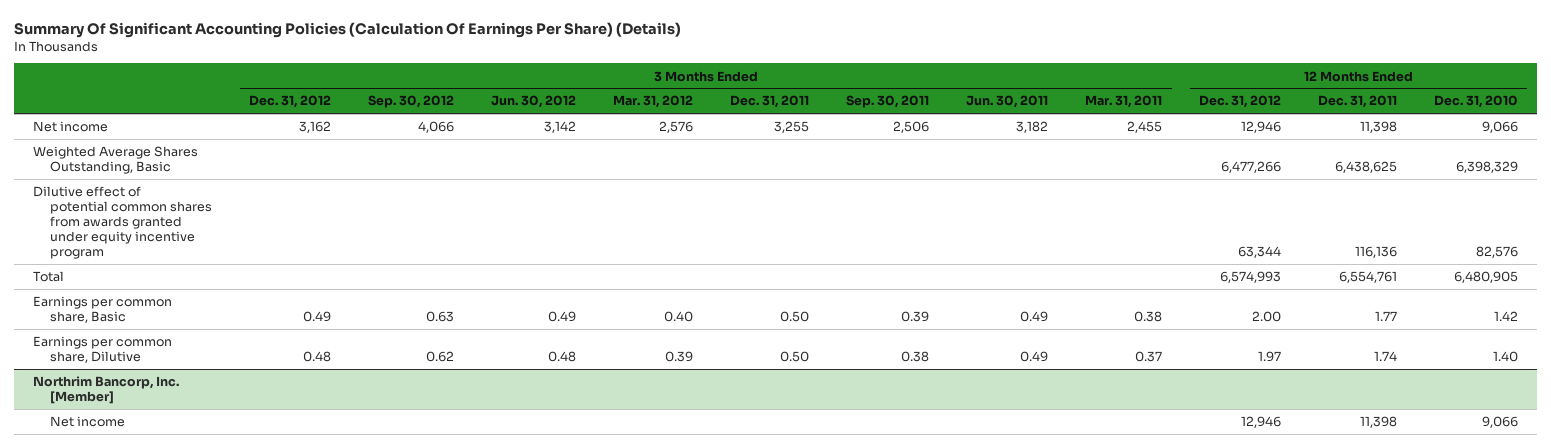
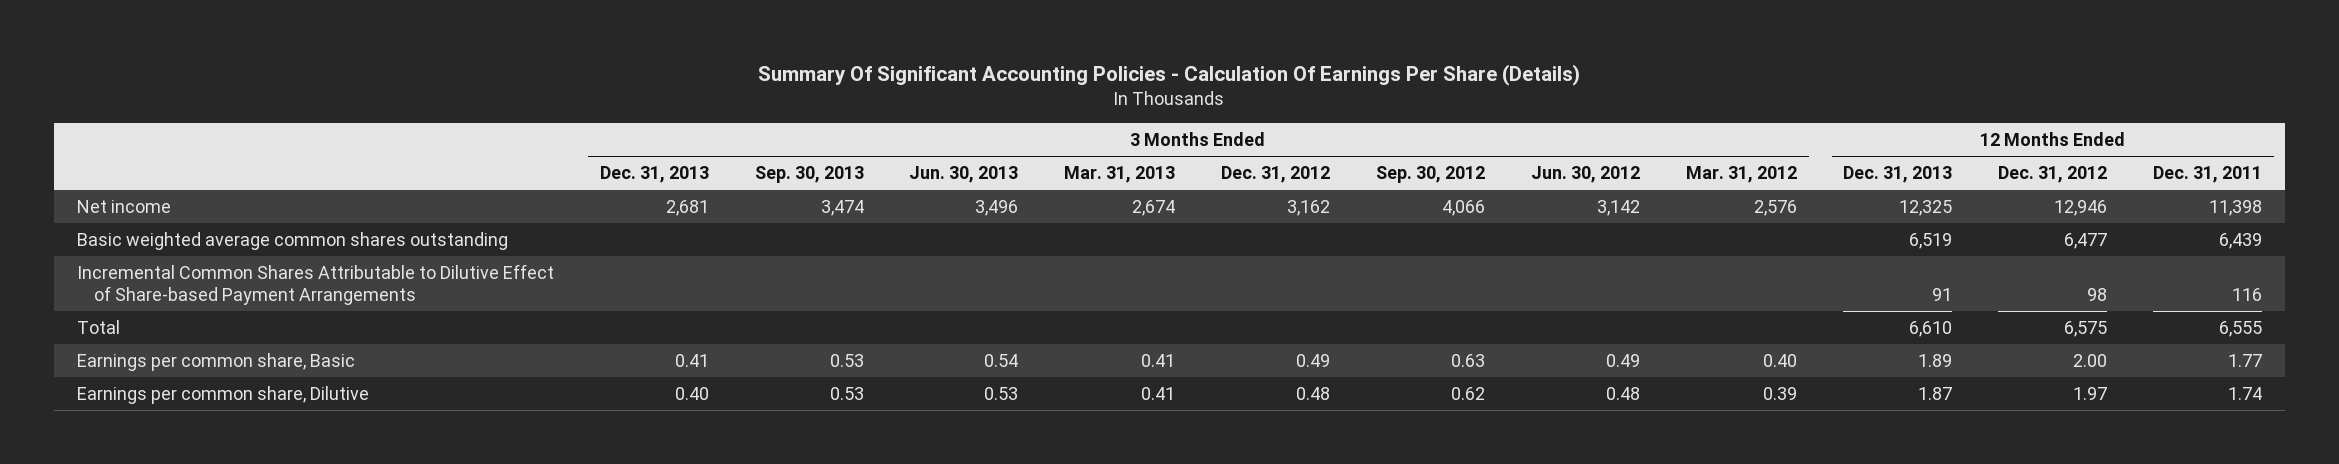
- Summary Of Significant Accounting Policies (Calculation Of Earnings Per Share) (Details)
+ Summary Of Significant Accounting Policies - Calculation Of Earnings Per Share (Details)
- | 3 Months Ended Dec. 31, 2012 | 3 Months Ended Sep. 30, 2012 | 3 Months Ended Jun. 30, 2012 | 3 Months Ended Mar. 31, 2012 | 3 Months Ended Dec. 31, 2011 | 3 Months Ended Sep. 30, 2011 | 3 Months Ended Jun. 30, 2011 | 3 Months Ended Mar. 31, 2011 | 12 Months Ended Dec. 31, 2012 | 12 Months Ended Dec. 31, 2011 | 12 Months Ended Dec. 31, 2010
+ | 3 Months Ended Dec. 31, 2013 | 3 Months Ended Sep. 30, 2013 | 3 Months Ended Jun. 30, 2013 | 3 Months Ended Mar. 31, 2013 | 3 Months Ended Dec. 31, 2012 | 3 Months Ended Sep. 30, 2012 | 3 Months Ended Jun. 30, 2012 | 3 Months Ended Mar. 31, 2012 | 12 Months Ended Dec. 31, 2013 | 12 Months Ended Dec. 31, 2012 | 12 Months Ended Dec. 31, 2011
- Weighted Average Shares Outstanding, Basic | | | | | | | | | 6,477,266 | 6,438,625 | 6,398,329
- Dilutive effect of potential common shares from awards granted under equity incentive program | | | | | | | | | 63,344 | 116,136 | 82,576
- Total | | | | | | | | | 6,574,993 | 6,554,761 | 6,480,905
+ Basic weighted average common shares outstanding | | | | | | | | | 6,519 | 6,477 | 6,439
+ Incremental Common Shares Attributable to Dilutive Effect of Share-based Payment Arrangements | | | | | | | | | 91 | 98 | 116
+ Total | | | | | | | | | 6,610 | 6,575 | 6,555
- Northrim Bancorp, Inc. [Member]
- Net income | | | | | | | | | 12,946 | 11,398 | 9,066

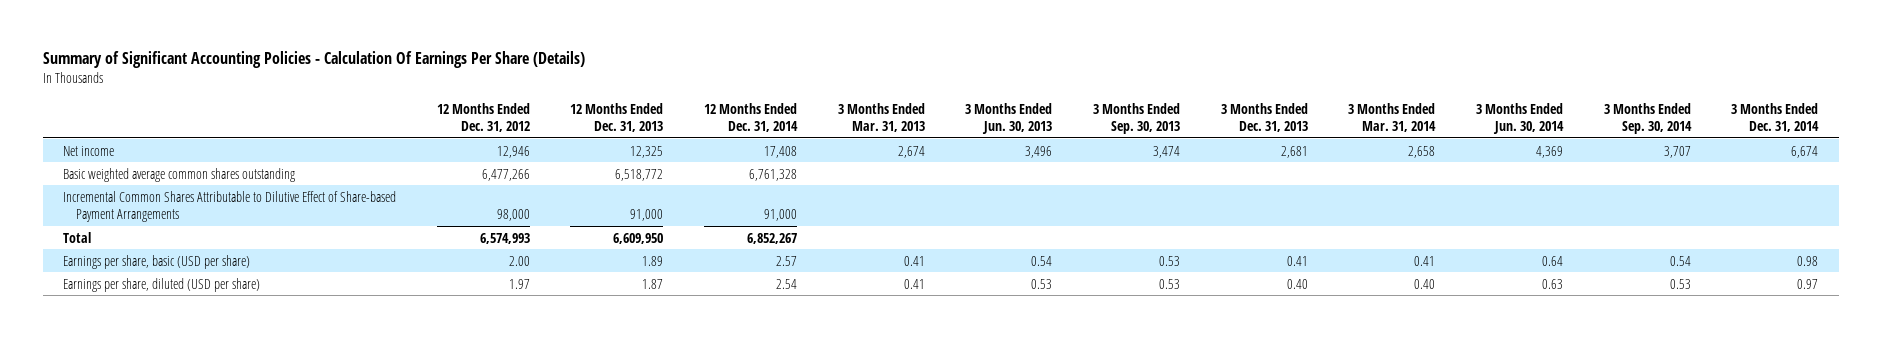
- Summary Of Significant Accounting Policies - Calculation Of Earnings Per Share (Details)
+ Summary of Significant Accounting Policies - Calculation Of Earnings Per Share (Details)
- | 3 Months Ended Dec. 31, 2013 | 3 Months Ended Sep. 30, 2013 | 3 Months Ended Jun. 30, 2013 | 3 Months Ended Mar. 31, 2013 | 3 Months Ended Dec. 31, 2012 | 3 Months Ended Sep. 30, 2012 | 3 Months Ended Jun. 30, 2012 | 3 Months Ended Mar. 31, 2012 | 12 Months Ended Dec. 31, 2013 | 12 Months Ended Dec. 31, 2012 | 12 Months Ended Dec. 31, 2011
+ | 12 Months Ended Dec. 31, 2012 | 12 Months Ended Dec. 31, 2013 | 12 Months Ended Dec. 31, 2014 | 3 Months Ended Mar. 31, 2013 | 3 Months Ended Jun. 30, 2013 | 3 Months Ended Sep. 30, 2013 | 3 Months Ended Dec. 31, 2013 | 3 Months Ended Mar. 31, 2014 | 3 Months Ended Jun. 30, 2014 | 3 Months Ended Sep. 30, 2014 | 3 Months Ended Dec. 31, 2014
- Basic weighted average common shares outstanding | | | | | | | | | 6,519 | 6,477 | 6,439
- Incremental Common Shares Attributable to Dilutive Effect of Share-based Payment Arrangements | | | | | | | | | 91 | 98 | 116
- Total | | | | | | | | | 6,610 | 6,575 | 6,555
- Earnings per common share, Basic | 0.41 | 0.53 | 0.54 | 0.41 | 0.49 | 0.63 | 0.49 | 0.40 | 1.89 | 2.00 | 1.77
- Earnings per common share, Dilutive | 0.40 | 0.53 | 0.53 | 0.41 | 0.48 | 0.62 | 0.48 | 0.39 | 1.87 | 1.97 | 1.74
+ Basic weighted average common shares outstanding | 6,477,266 | 6,518,772 | 6,761,328 | | | | | | | |
+ Incremental Common Shares Attributable to Dilutive Effect of Share-based Payment Arrangements | 98,000 | 91,000 | 91,000 | | | | | | | |
+ Total | 6,574,993 | 6,609,950 | 6,852,267 | | | | | | | |
+ Earnings per share, basic (USD per share) | 2.00 | 1.89 | 2.57 | 0.41 | 0.54 | 0.53 | 0.41 | 0.41 | 0.64 | 0.54 | 0.98
+ Earnings per share, diluted (USD per share) | 1.97 | 1.87 | 2.54 | 0.41 | 0.53 | 0.53 | 0.40 | 0.40 | 0.63 | 0.53 | 0.97

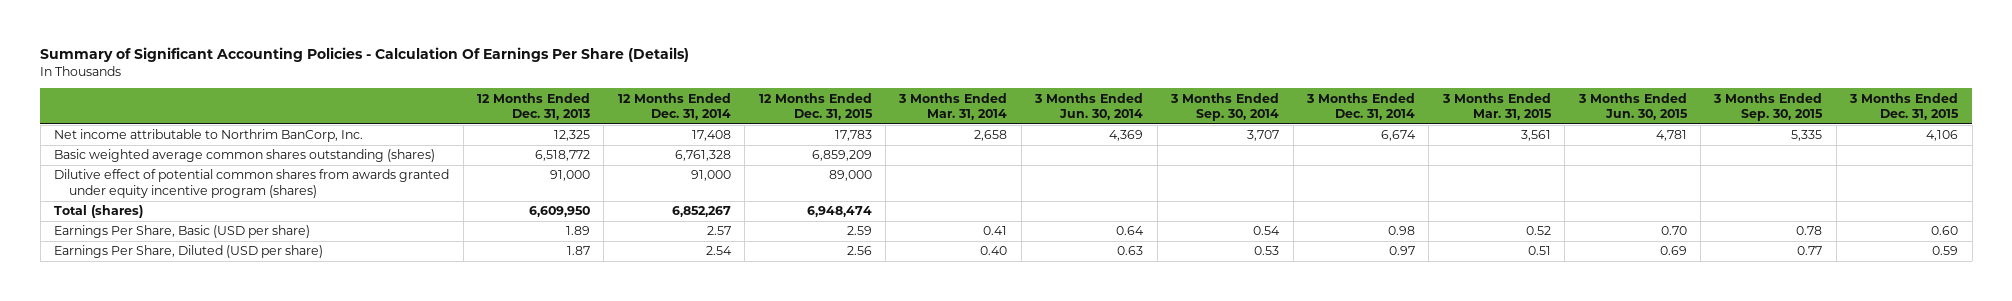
- | 12 Months Ended Dec. 31, 2012 | 12 Months Ended Dec. 31, 2013 | 12 Months Ended Dec. 31, 2014 | 3 Months Ended Mar. 31, 2013 | 3 Months Ended Jun. 30, 2013 | 3 Months Ended Sep. 30, 2013 | 3 Months Ended Dec. 31, 2013 | 3 Months Ended Mar. 31, 2014 | 3 Months Ended Jun. 30, 2014 | 3 Months Ended Sep. 30, 2014 | 3 Months Ended Dec. 31, 2014
+ | 12 Months Ended Dec. 31, 2013 | 12 Months Ended Dec. 31, 2014 | 12 Months Ended Dec. 31, 2015 | 3 Months Ended Mar. 31, 2014 | 3 Months Ended Jun. 30, 2014 | 3 Months Ended Sep. 30, 2014 | 3 Months Ended Dec. 31, 2014 | 3 Months Ended Mar. 31, 2015 | 3 Months Ended Jun. 30, 2015 | 3 Months Ended Sep. 30, 2015 | 3 Months Ended Dec. 31, 2015
- Net income | 12,946 | 12,325 | 17,408 | 2,674 | 3,496 | 3,474 | 2,681 | 2,658 | 4,369 | 3,707 | 6,674
- Basic weighted average common shares outstanding | 6,477,266 | 6,518,772 | 6,761,328 | | | | | | | |
- Incremental Common Shares Attributable to Dilutive Effect of Share-based Payment Arrangements | 98,000 | 91,000 | 91,000 | | | | | | | |
- Total | 6,574,993 | 6,609,950 | 6,852,267 | | | | | | | |
- Earnings per share, basic (USD per share) | 2.00 | 1.89 | 2.57 | 0.41 | 0.54 | 0.53 | 0.41 | 0.41 | 0.64 | 0.54 | 0.98
- Earnings per share, diluted (USD per share) | 1.97 | 1.87 | 2.54 | 0.41 | 0.53 | 0.53 | 0.40 | 0.40 | 0.63 | 0.53 | 0.97
+ Net income attributable to Northrim BanCorp, Inc. | 12,325 | 17,408 | 17,783 | 2,658 | 4,369 | 3,707 | 6,674 | 3,561 | 4,781 | 5,335 | 4,106
+ Basic weighted average common shares outstanding (shares) | 6,518,772 | 6,761,328 | 6,859,209 | | | | | | | |
+ Dilutive effect of potential common shares from awards granted under equity incentive program (shares) | 91,000 | 91,000 | 89,000 | | | | | | | |
+ Total (shares) | 6,609,950 | 6,852,267 | 6,948,474 | | | | | | | |
+ Earnings Per Share, Basic (USD per share) | 1.89 | 2.57 | 2.59 | 0.41 | 0.64 | 0.54 | 0.98 | 0.52 | 0.70 | 0.78 | 0.60
+ Earnings Per Share, Diluted (USD per share) | 1.87 | 2.54 | 2.56 | 0.40 | 0.63 | 0.53 | 0.97 | 0.51 | 0.69 | 0.77 | 0.59

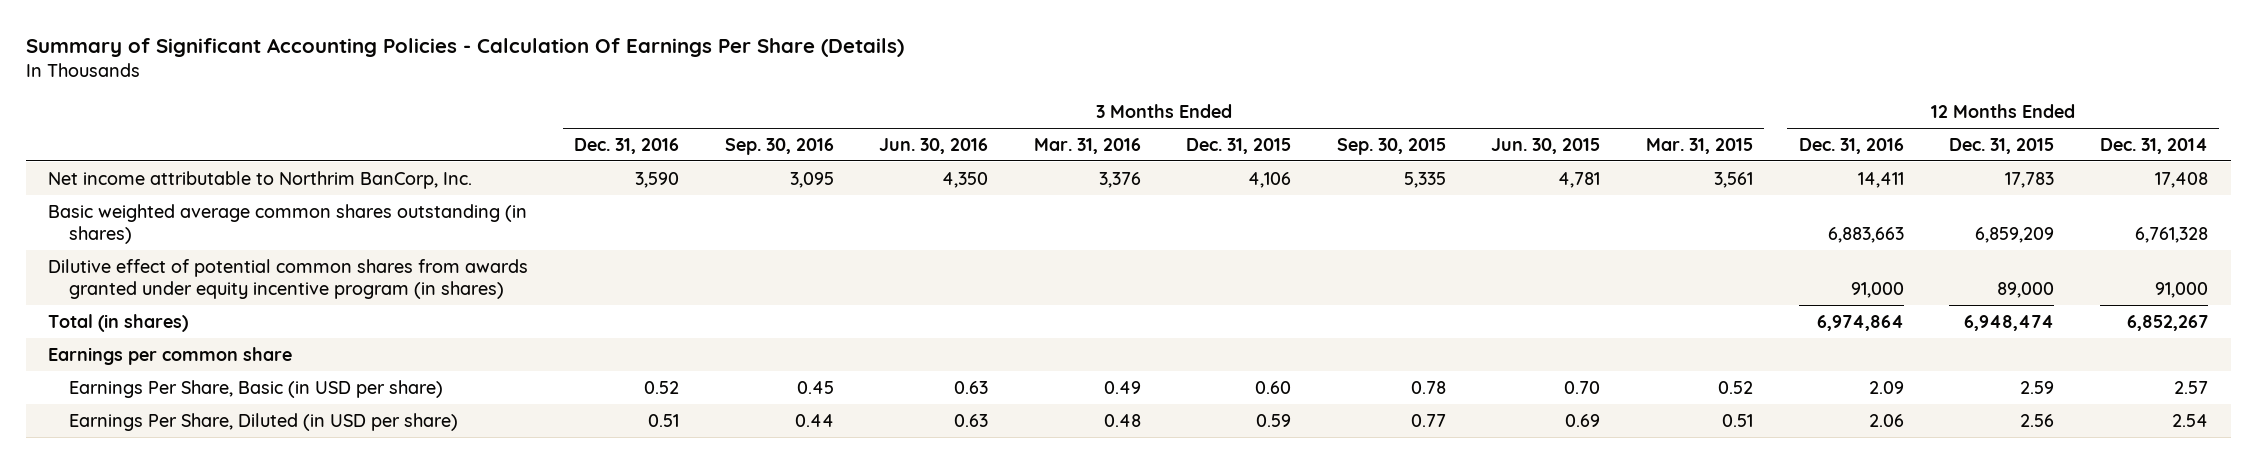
- | 12 Months Ended Dec. 31, 2013 | 12 Months Ended Dec. 31, 2014 | 12 Months Ended Dec. 31, 2015 | 3 Months Ended Mar. 31, 2014 | 3 Months Ended Jun. 30, 2014 | 3 Months Ended Sep. 30, 2014 | 3 Months Ended Dec. 31, 2014 | 3 Months Ended Mar. 31, 2015 | 3 Months Ended Jun. 30, 2015 | 3 Months Ended Sep. 30, 2015 | 3 Months Ended Dec. 31, 2015
+ | 3 Months Ended Dec. 31, 2016 | 3 Months Ended Sep. 30, 2016 | 3 Months Ended Jun. 30, 2016 | 3 Months Ended Mar. 31, 2016 | 3 Months Ended Dec. 31, 2015 | 3 Months Ended Sep. 30, 2015 | 3 Months Ended Jun. 30, 2015 | 3 Months Ended Mar. 31, 2015 | 12 Months Ended Dec. 31, 2016 | 12 Months Ended Dec. 31, 2015 | 12 Months Ended Dec. 31, 2014
- Basic weighted average common shares outstanding (shares) | 6,518,772 | 6,761,328 | 6,859,209 | | | | | | | |
- Dilutive effect of potential common shares from awards granted under equity incentive program (shares) | 91,000 | 91,000 | 89,000 | | | | | | | |
- Total (shares) | 6,609,950 | 6,852,267 | 6,948,474 | | | | | | | |
- Earnings Per Share, Basic (USD per share) | 1.89 | 2.57 | 2.59 | 0.41 | 0.64 | 0.54 | 0.98 | 0.52 | 0.70 | 0.78 | 0.60
- Earnings Per Share, Diluted (USD per share) | 1.87 | 2.54 | 2.56 | 0.40 | 0.63 | 0.53 | 0.97 | 0.51 | 0.69 | 0.77 | 0.59
+ Basic weighted average common shares outstanding (in shares) | | | | | | | | | 6,883,663 | 6,859,209 | 6,761,328
+ Dilutive effect of potential common shares from awards granted under equity incentive program (in shares) | | | | | | | | | 91,000 | 89,000 | 91,000
+ Total (in shares) | | | | | | | | | 6,974,864 | 6,948,474 | 6,852,267
+ Earnings per common share
+ Earnings Per Share, Basic (in USD per share) | 0.52 | 0.45 | 0.63 | 0.49 | 0.60 | 0.78 | 0.70 | 0.52 | 2.09 | 2.59 | 2.57
+ Earnings Per Share, Diluted (in USD per share) | 0.51 | 0.44 | 0.63 | 0.48 | 0.59 | 0.77 | 0.69 | 0.51 | 2.06 | 2.56 | 2.54

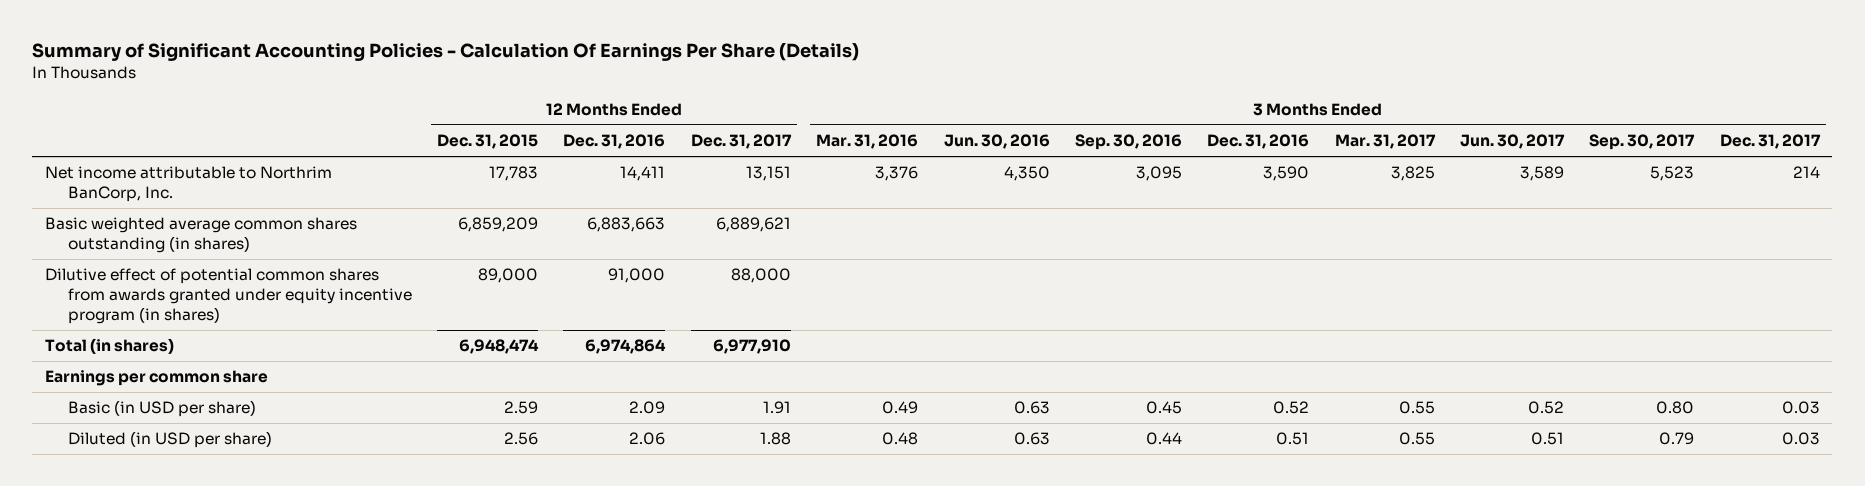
- | 3 Months Ended Dec. 31, 2016 | 3 Months Ended Sep. 30, 2016 | 3 Months Ended Jun. 30, 2016 | 3 Months Ended Mar. 31, 2016 | 3 Months Ended Dec. 31, 2015 | 3 Months Ended Sep. 30, 2015 | 3 Months Ended Jun. 30, 2015 | 3 Months Ended Mar. 31, 2015 | 12 Months Ended Dec. 31, 2016 | 12 Months Ended Dec. 31, 2015 | 12 Months Ended Dec. 31, 2014
+ | 12 Months Ended Dec. 31, 2015 | 12 Months Ended Dec. 31, 2016 | 12 Months Ended Dec. 31, 2017 | 3 Months Ended Mar. 31, 2016 | 3 Months Ended Jun. 30, 2016 | 3 Months Ended Sep. 30, 2016 | 3 Months Ended Dec. 31, 2016 | 3 Months Ended Mar. 31, 2017 | 3 Months Ended Jun. 30, 2017 | 3 Months Ended Sep. 30, 2017 | 3 Months Ended Dec. 31, 2017
- Earnings Per Share, Basic (in USD per share) | 0.52 | 0.45 | 0.63 | 0.49 | 0.60 | 0.78 | 0.70 | 0.52 | 2.09 | 2.59 | 2.57
- Earnings Per Share, Diluted (in USD per share) | 0.51 | 0.44 | 0.63 | 0.48 | 0.59 | 0.77 | 0.69 | 0.51 | 2.06 | 2.56 | 2.54
+ Basic (in USD per share) | 2.59 | 2.09 | 1.91 | 0.49 | 0.63 | 0.45 | 0.52 | 0.55 | 0.52 | 0.80 | 0.03
+ Diluted (in USD per share) | 2.56 | 2.06 | 1.88 | 0.48 | 0.63 | 0.44 | 0.51 | 0.55 | 0.51 | 0.79 | 0.03

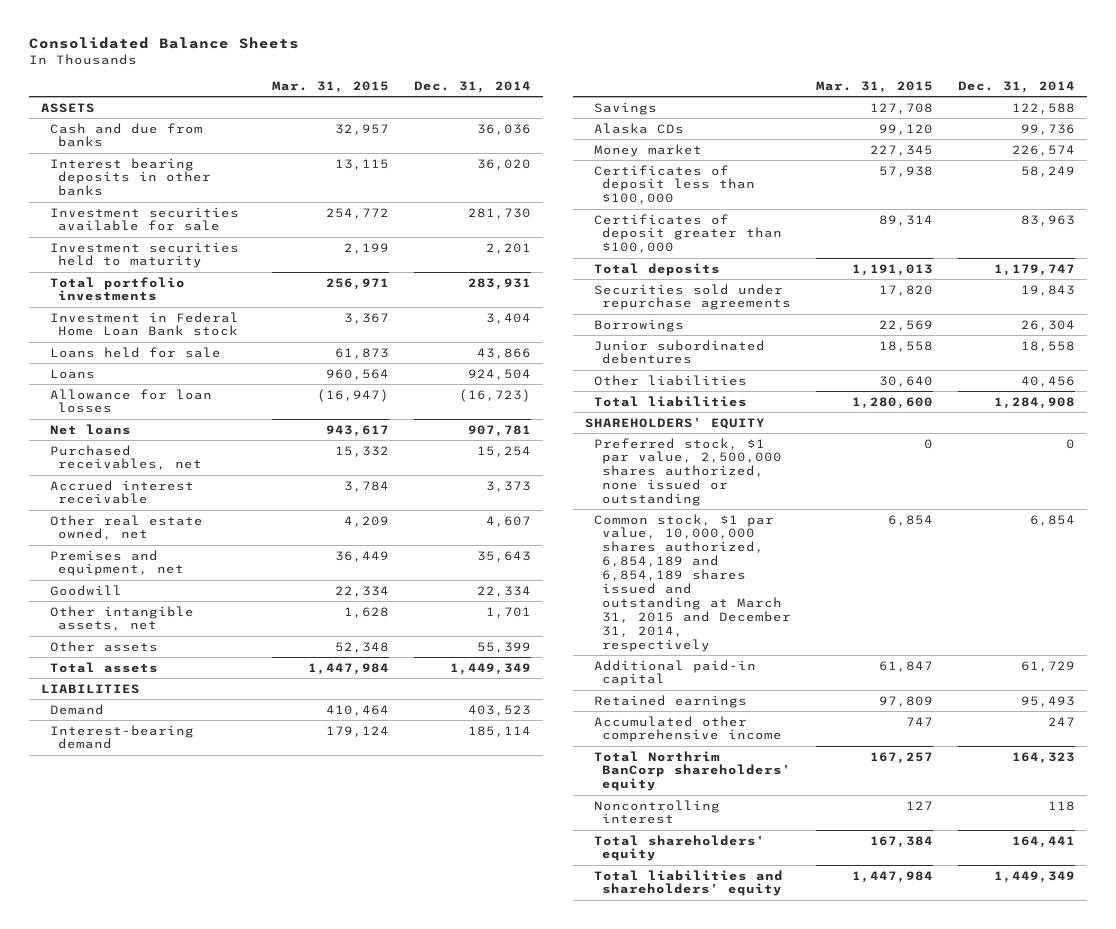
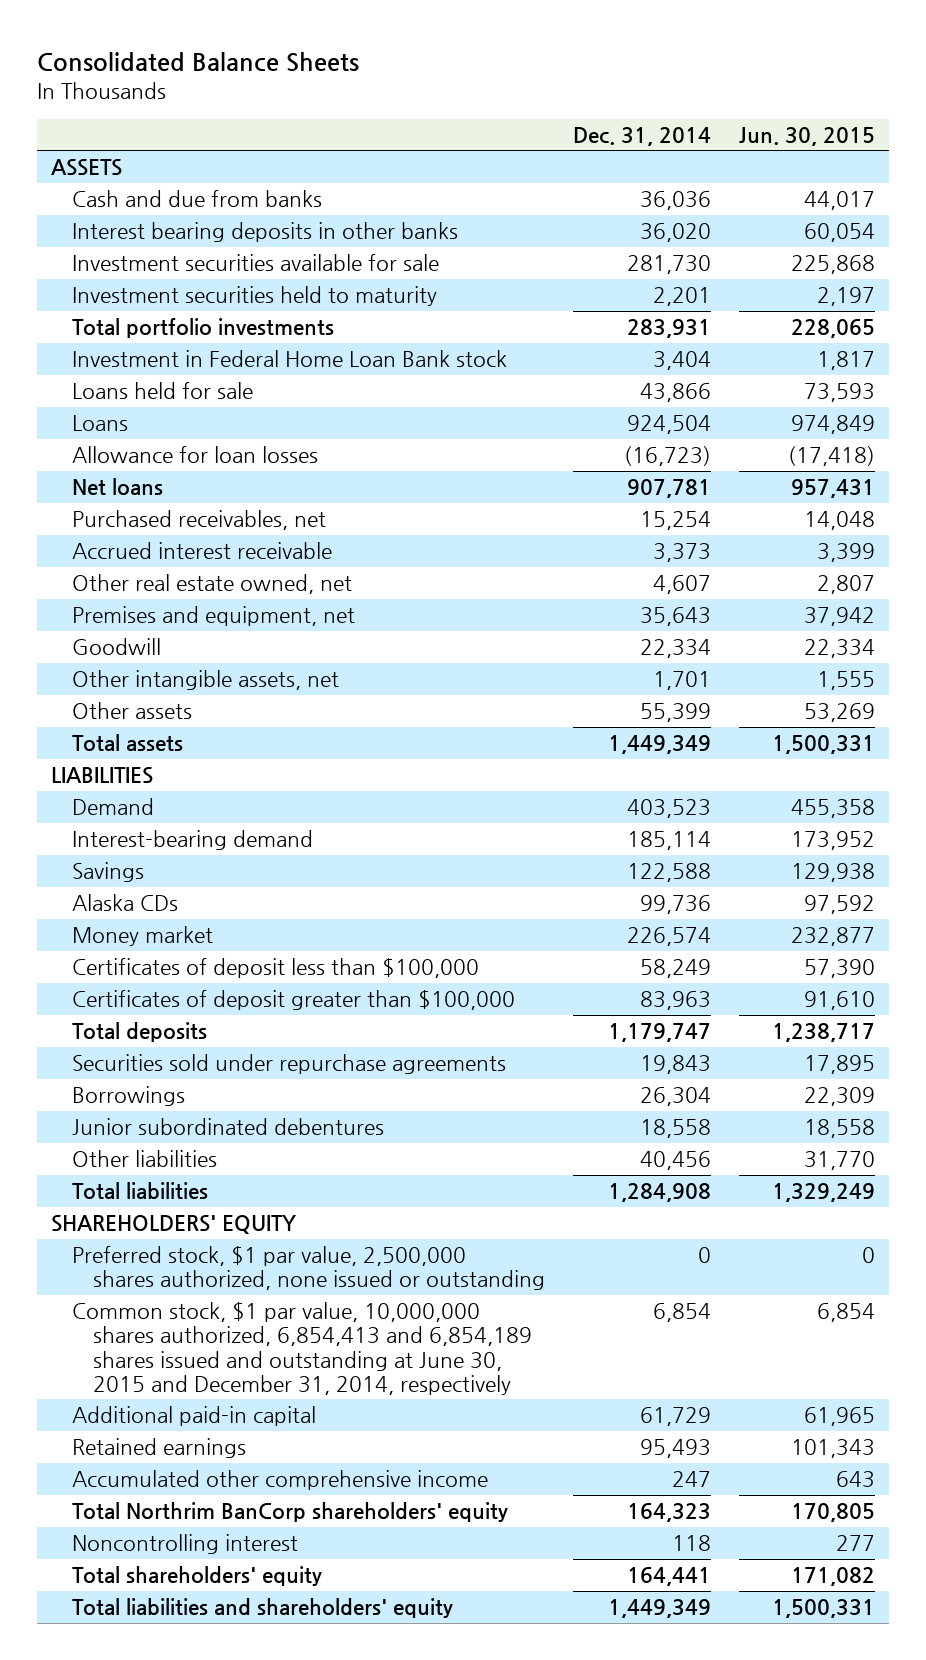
- | Mar. 31, 2015 | Dec. 31, 2014
+ | Dec. 31, 2014 | Jun. 30, 2015
- Common stock, $1 par value, 10,000,000 shares authorized, 6,854,189 and 6,854,189 shares issued and outstanding at March 31, 2015 and December 31, 2014, respectively | 6,854 | 6,854
+ Common stock, $1 par value, 10,000,000 shares authorized, 6,854,413 and 6,854,189 shares issued and outstanding at June 30, 2015 and December 31, 2014, respectively | 6,854 | 6,854

